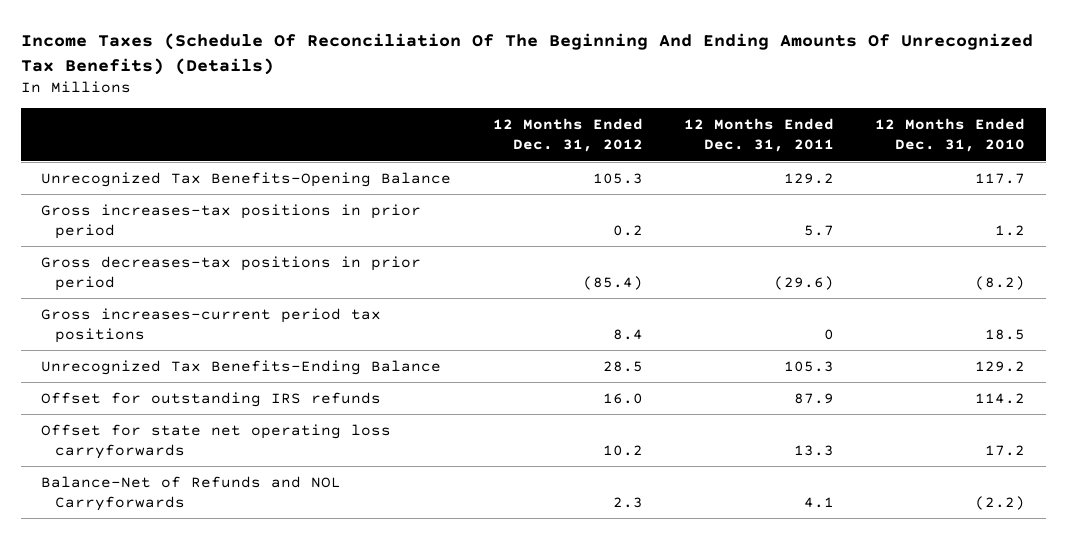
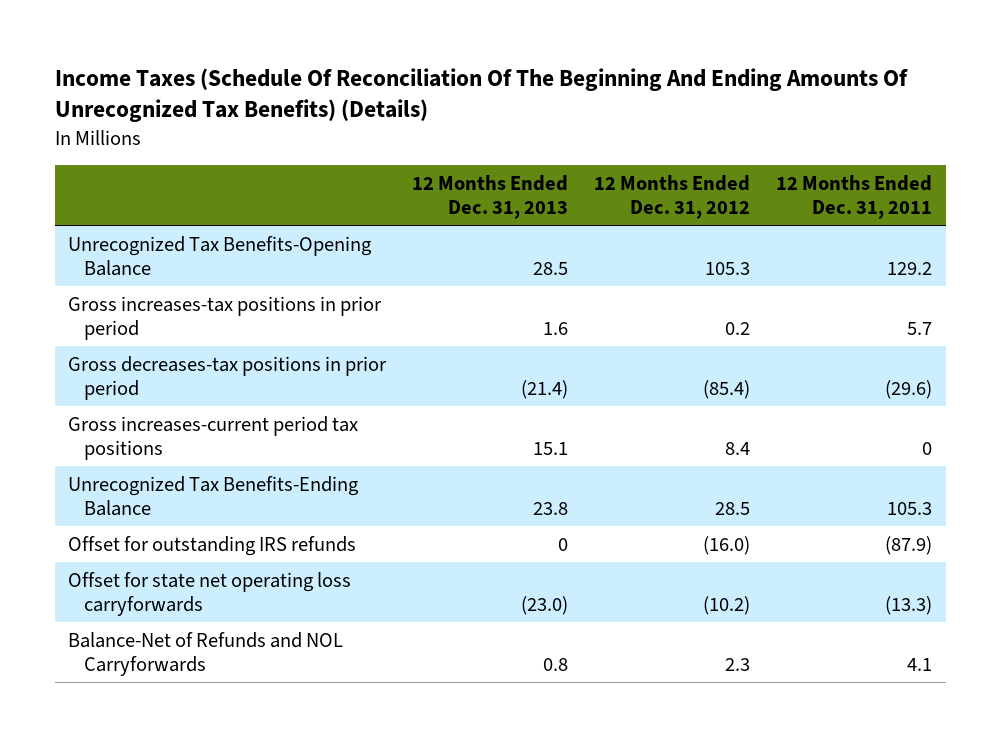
- | 12 Months Ended Dec. 31, 2012 | 12 Months Ended Dec. 31, 2011 | 12 Months Ended Dec. 31, 2010
+ | 12 Months Ended Dec. 31, 2013 | 12 Months Ended Dec. 31, 2012 | 12 Months Ended Dec. 31, 2011
- Offset for outstanding IRS refunds | 16.0 | 87.9 | 114.2
- Offset for state net operating loss carryforwards | 10.2 | 13.3 | 17.2
+ Offset for outstanding IRS refunds | 0 | (16.0) | (87.9)
+ Offset for state net operating loss carryforwards | (23.0) | (10.2) | (13.3)

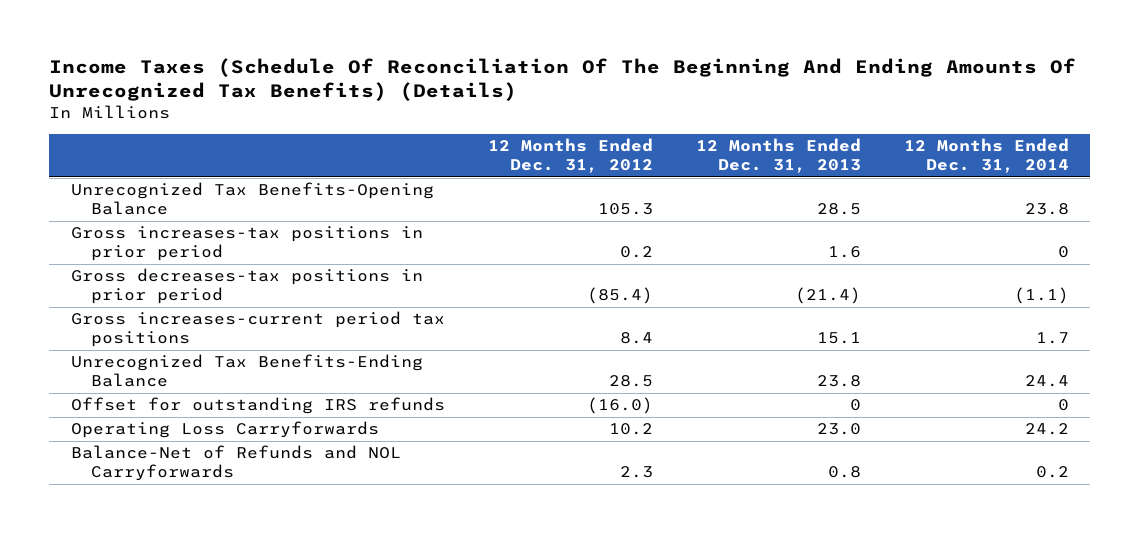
- | 12 Months Ended Dec. 31, 2013 | 12 Months Ended Dec. 31, 2012 | 12 Months Ended Dec. 31, 2011
+ | 12 Months Ended Dec. 31, 2012 | 12 Months Ended Dec. 31, 2013 | 12 Months Ended Dec. 31, 2014
- Offset for state net operating loss carryforwards | (23.0) | (10.2) | (13.3)
+ Operating Loss Carryforwards | 10.2 | 23.0 | 24.2

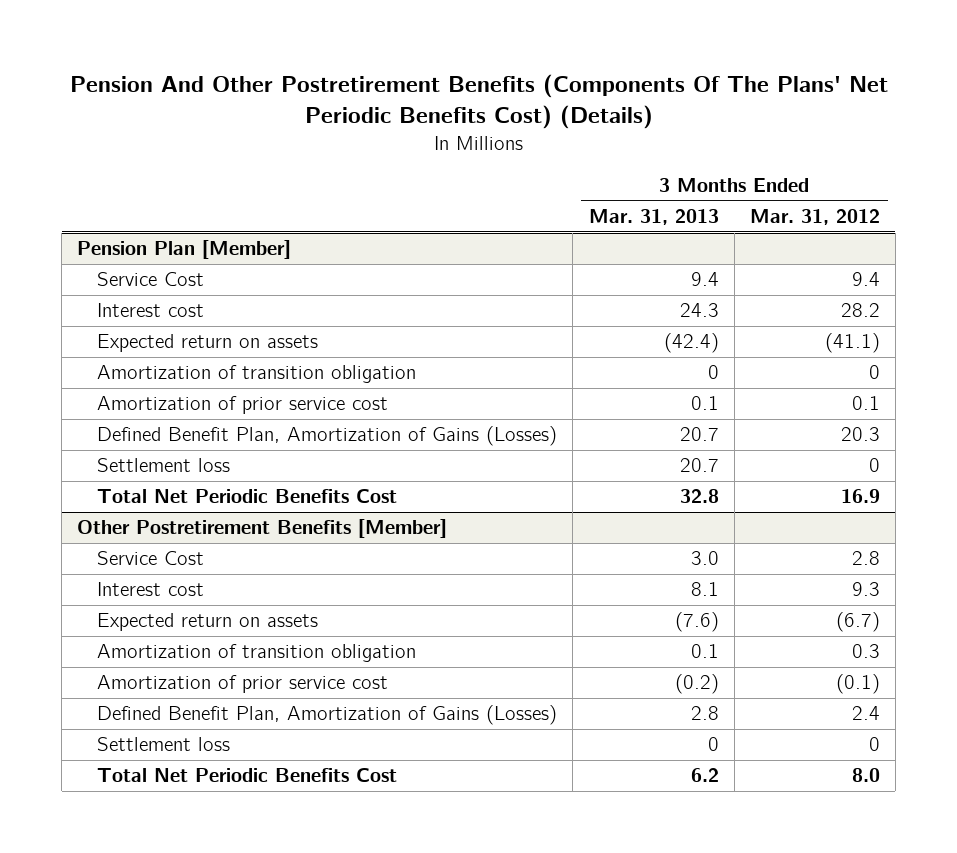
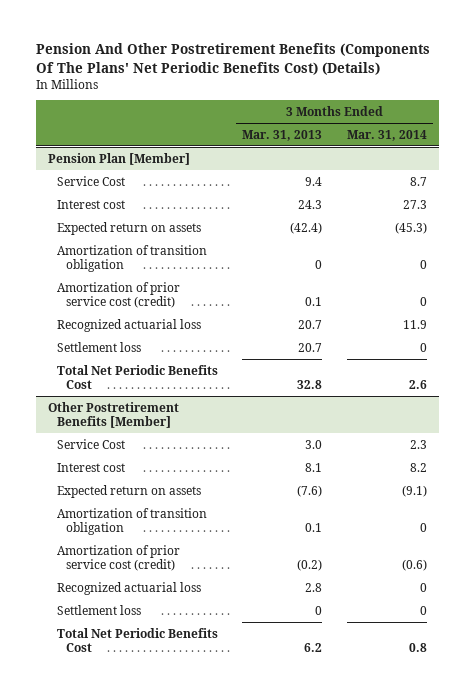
- | 3 Months Ended Mar. 31, 2013 | 3 Months Ended Mar. 31, 2012
+ | 3 Months Ended Mar. 31, 2013 | 3 Months Ended Mar. 31, 2014
@ Pension Plan [Member]
- Amortization of prior service cost | 0.1 | 0.1
- Defined Benefit Plan, Amortization of Gains (Losses) | 20.7 | 20.3
+ Amortization of prior service cost (credit) | 0.1 | 0
+ Recognized actuarial loss | 20.7 | 11.9
@ Other Postretirement Benefits [Member]
- Amortization of prior service cost | (0.2) | (0.1)
- Defined Benefit Plan, Amortization of Gains (Losses) | 2.8 | 2.4
+ Amortization of prior service cost (credit) | (0.2) | (0.6)
+ Recognized actuarial loss | 2.8 | 0

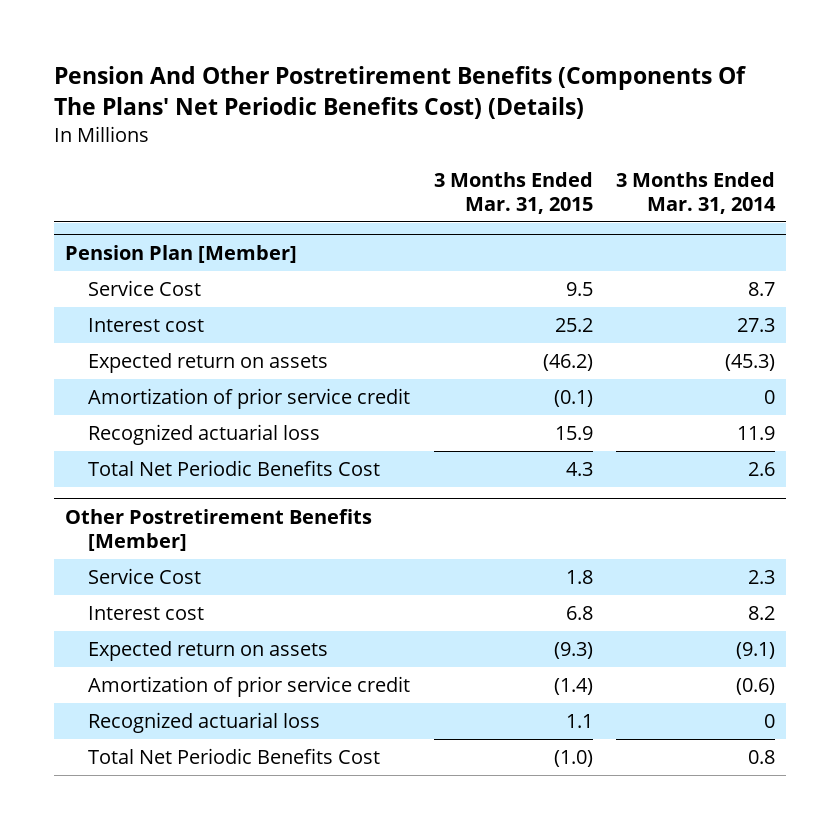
- | 3 Months Ended Mar. 31, 2013 | 3 Months Ended Mar. 31, 2014
+ | 3 Months Ended Mar. 31, 2015 | 3 Months Ended Mar. 31, 2014
@ Pension Plan [Member]
- Amortization of transition obligation | 0 | 0
- Amortization of prior service cost (credit) | 0.1 | 0
+ Amortization of prior service credit | (0.1) | 0
- Settlement loss | 20.7 | 0
@ Other Postretirement Benefits [Member]
- Amortization of transition obligation | 0.1 | 0
- Amortization of prior service cost (credit) | (0.2) | (0.6)
+ Amortization of prior service credit | (1.4) | (0.6)
- Settlement loss | 0 | 0

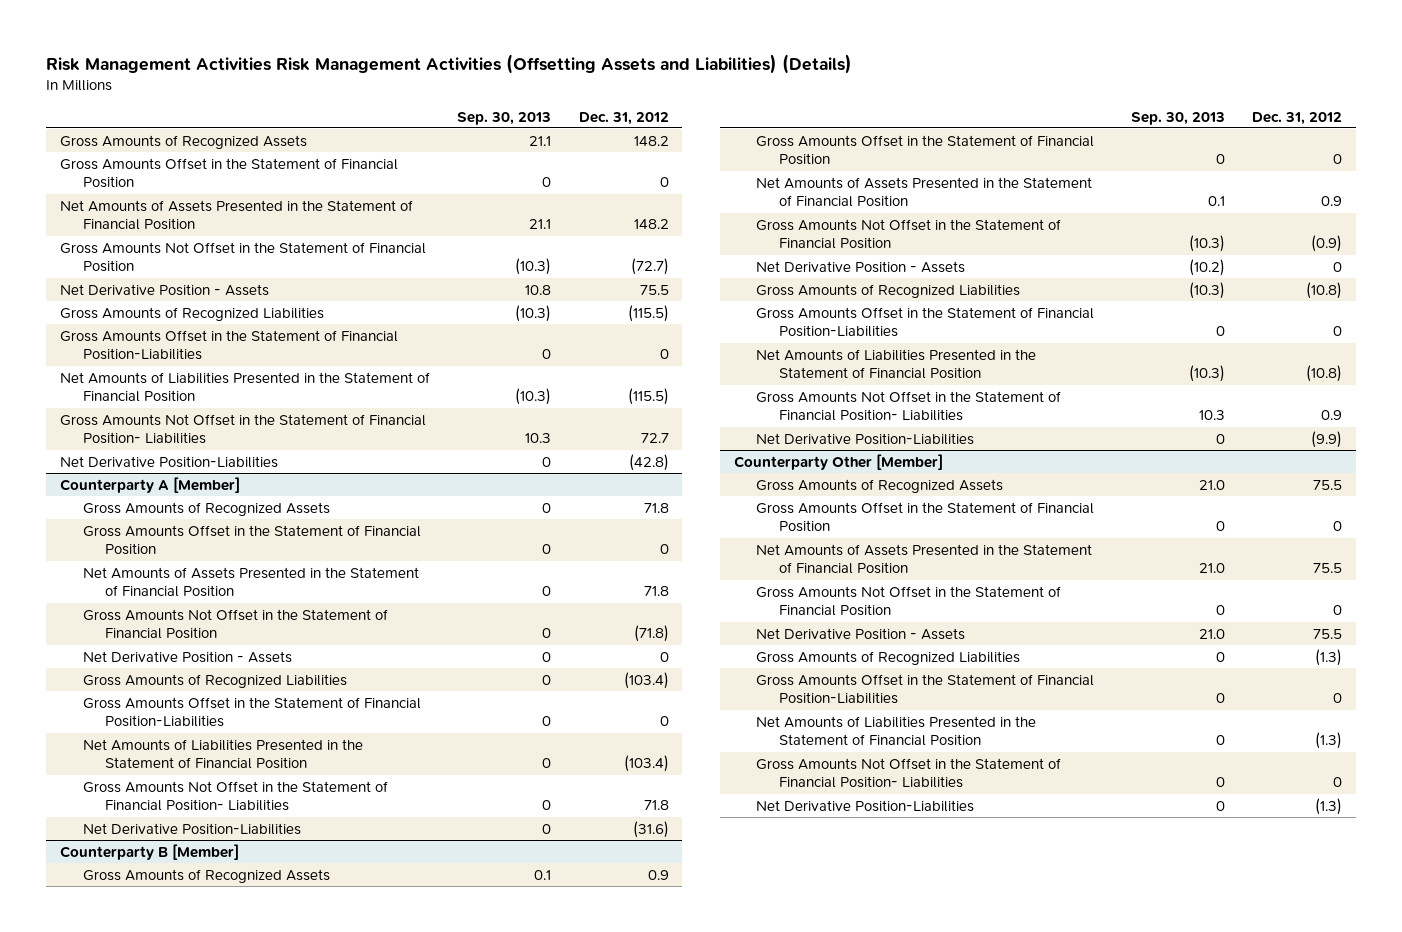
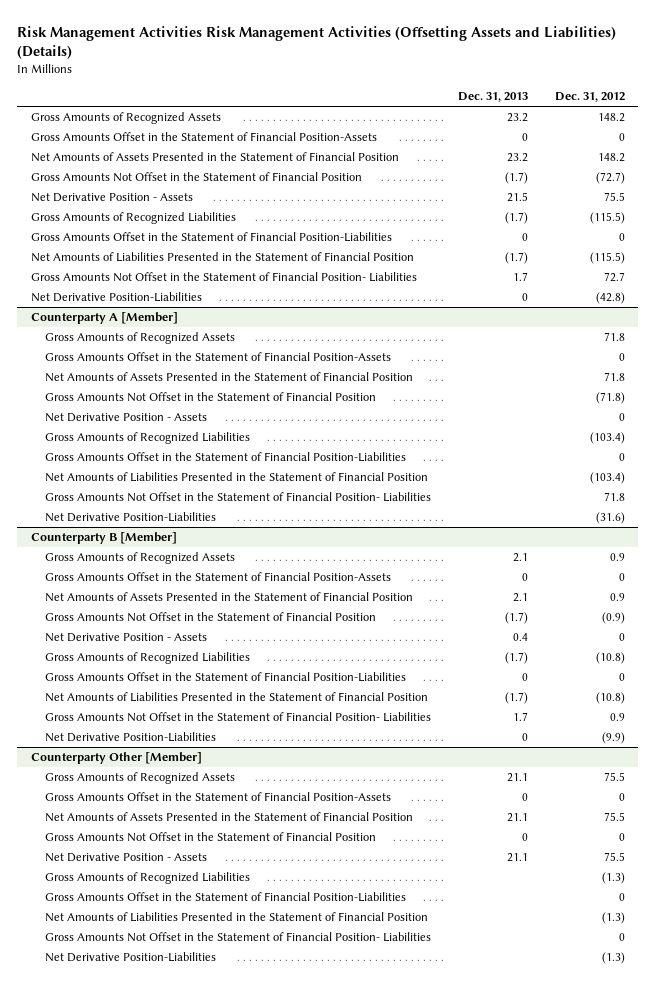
- | Sep. 30, 2013 | Dec. 31, 2012
+ | Dec. 31, 2013 | Dec. 31, 2012
- Gross Amounts Offset in the Statement of Financial Position | 0 | 0
+ Gross Amounts Offset in the Statement of Financial Position-Assets | 0 | 0
@ Counterparty A [Member]
- Gross Amounts Offset in the Statement of Financial Position | 0 | 0
+ Gross Amounts Offset in the Statement of Financial Position-Assets | | 0
@ Counterparty B [Member]
- Gross Amounts Offset in the Statement of Financial Position | 0 | 0
+ Gross Amounts Offset in the Statement of Financial Position-Assets | 0 | 0
@ Counterparty Other [Member]
- Gross Amounts Offset in the Statement of Financial Position | 0 | 0
+ Gross Amounts Offset in the Statement of Financial Position-Assets | 0 | 0

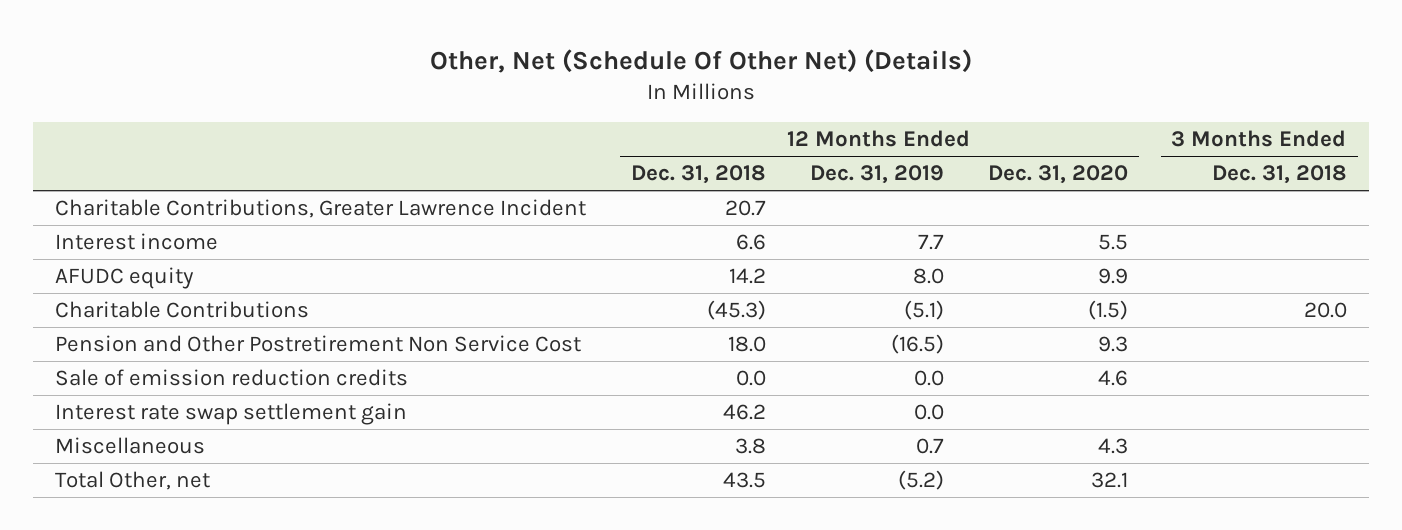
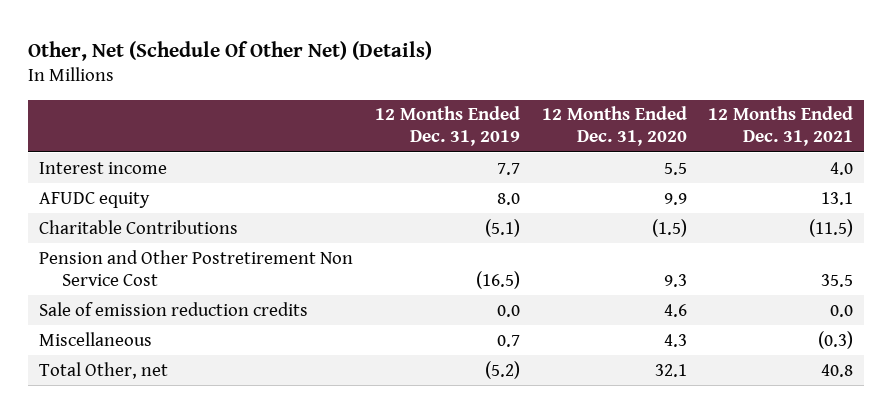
- | 12 Months Ended Dec. 31, 2018 | 12 Months Ended Dec. 31, 2019 | 12 Months Ended Dec. 31, 2020 | 3 Months Ended Dec. 31, 2018
+ | 12 Months Ended Dec. 31, 2019 | 12 Months Ended Dec. 31, 2020 | 12 Months Ended Dec. 31, 2021
- Charitable Contributions, Greater Lawrence Incident | 20.7 | | |
- Interest rate swap settlement gain | 46.2 | 0.0 | |

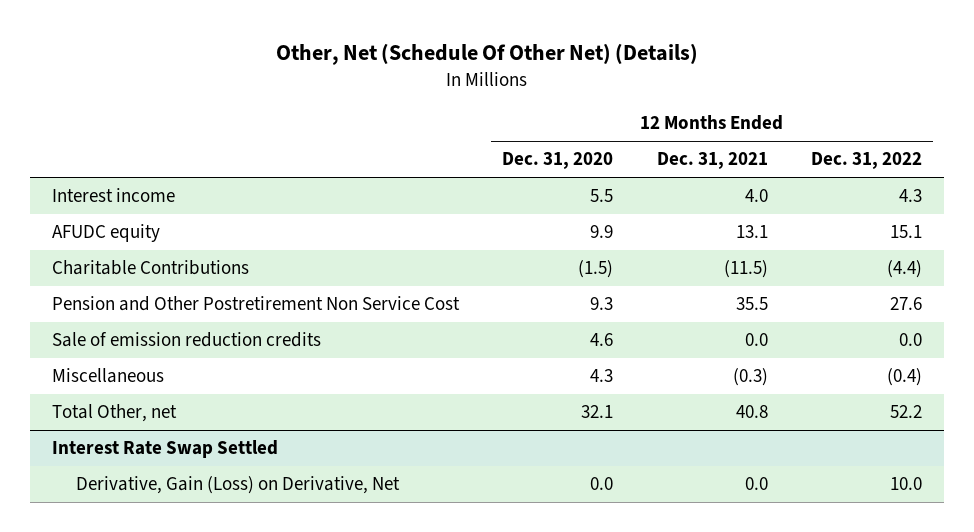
- | 12 Months Ended Dec. 31, 2019 | 12 Months Ended Dec. 31, 2020 | 12 Months Ended Dec. 31, 2021
+ | 12 Months Ended Dec. 31, 2020 | 12 Months Ended Dec. 31, 2021 | 12 Months Ended Dec. 31, 2022
+ Interest Rate Swap Settled
+ Derivative, Gain (Loss) on Derivative, Net | 0.0 | 0.0 | 10.0

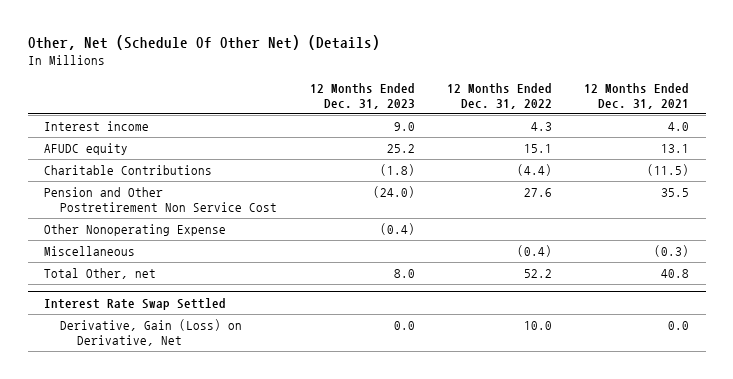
- | 12 Months Ended Dec. 31, 2020 | 12 Months Ended Dec. 31, 2021 | 12 Months Ended Dec. 31, 2022
+ | 12 Months Ended Dec. 31, 2023 | 12 Months Ended Dec. 31, 2022 | 12 Months Ended Dec. 31, 2021
- Sale of emission reduction credits | 4.6 | 0.0 | 0.0
+ Other Nonoperating Expense | (0.4) | |

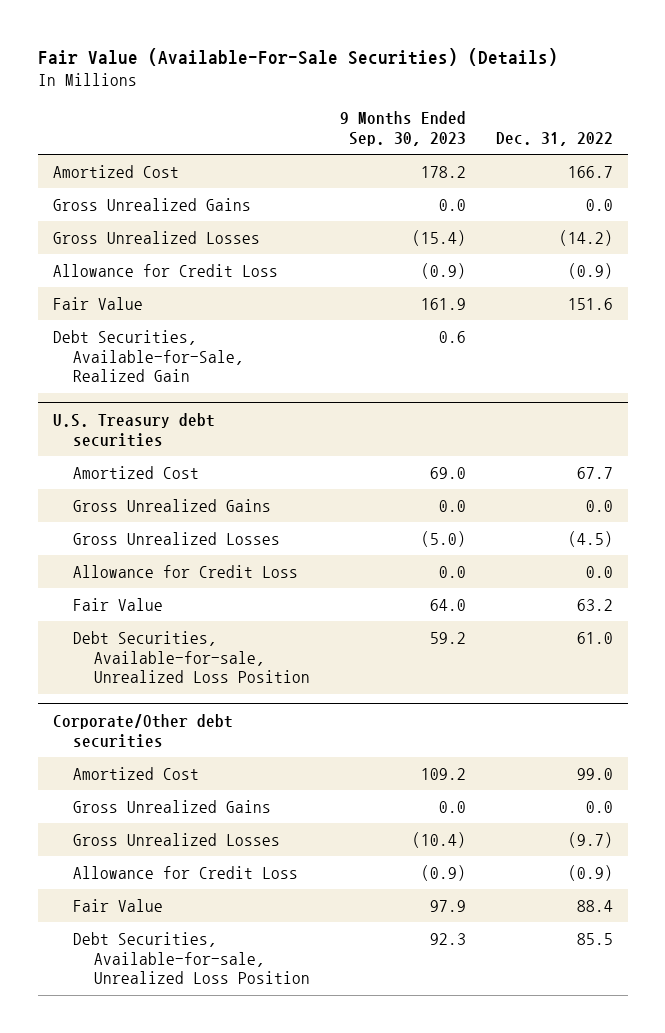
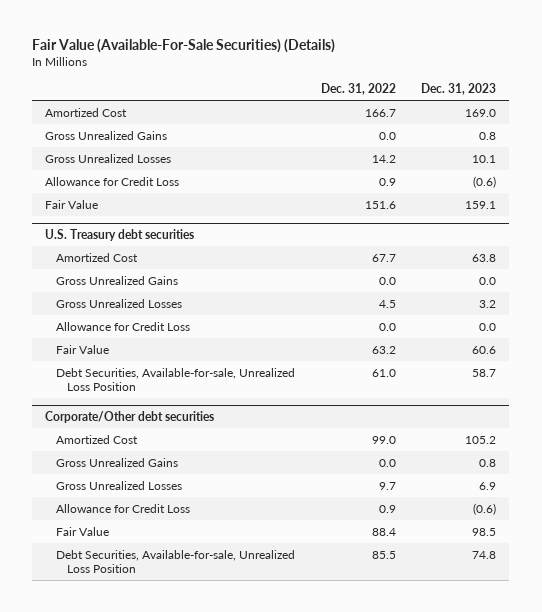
- | 9 Months Ended Sep. 30, 2023 | Dec. 31, 2022
+ | Dec. 31, 2022 | Dec. 31, 2023
- Gross Unrealized Losses | (15.4) | (14.2)
- Allowance for Credit Loss | (0.9) | (0.9)
+ Gross Unrealized Losses | 14.2 | 10.1
+ Allowance for Credit Loss | 0.9 | (0.6)
- Debt Securities, Available-for-Sale, Realized Gain | 0.6 |
@ U.S. Treasury debt securities
- Gross Unrealized Losses | (5.0) | (4.5)
+ Gross Unrealized Losses | 4.5 | 3.2
@ Corporate/Other debt securities
- Gross Unrealized Losses | (10.4) | (9.7)
- Allowance for Credit Loss | (0.9) | (0.9)
+ Gross Unrealized Losses | 9.7 | 6.9
+ Allowance for Credit Loss | 0.9 | (0.6)

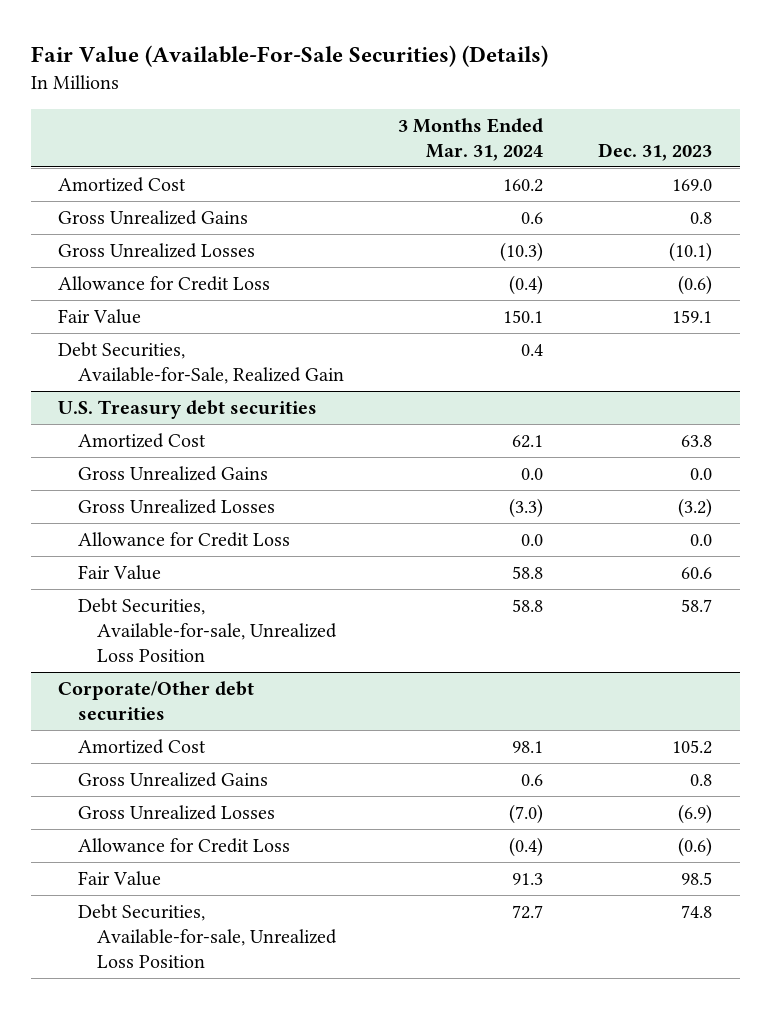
- | Dec. 31, 2022 | Dec. 31, 2023
+ | 3 Months Ended Mar. 31, 2024 | Dec. 31, 2023
- Gross Unrealized Losses | 14.2 | 10.1
+ Gross Unrealized Losses | (10.3) | (10.1)
+ Debt Securities, Available-for-Sale, Realized Gain | 0.4 |
@ U.S. Treasury debt securities
- Gross Unrealized Losses | 4.5 | 3.2
+ Gross Unrealized Losses | (3.3) | (3.2)
@ Corporate/Other debt securities
- Gross Unrealized Losses | 9.7 | 6.9
+ Gross Unrealized Losses | (7.0) | (6.9)

